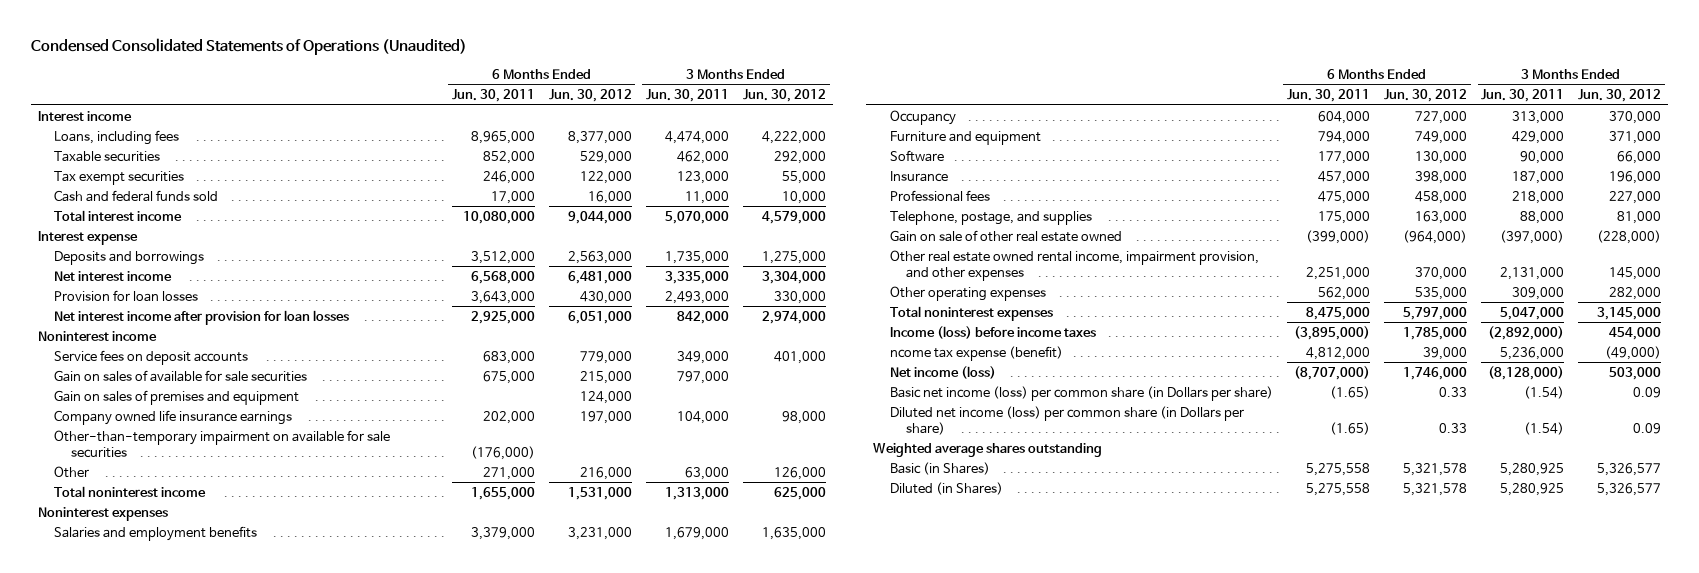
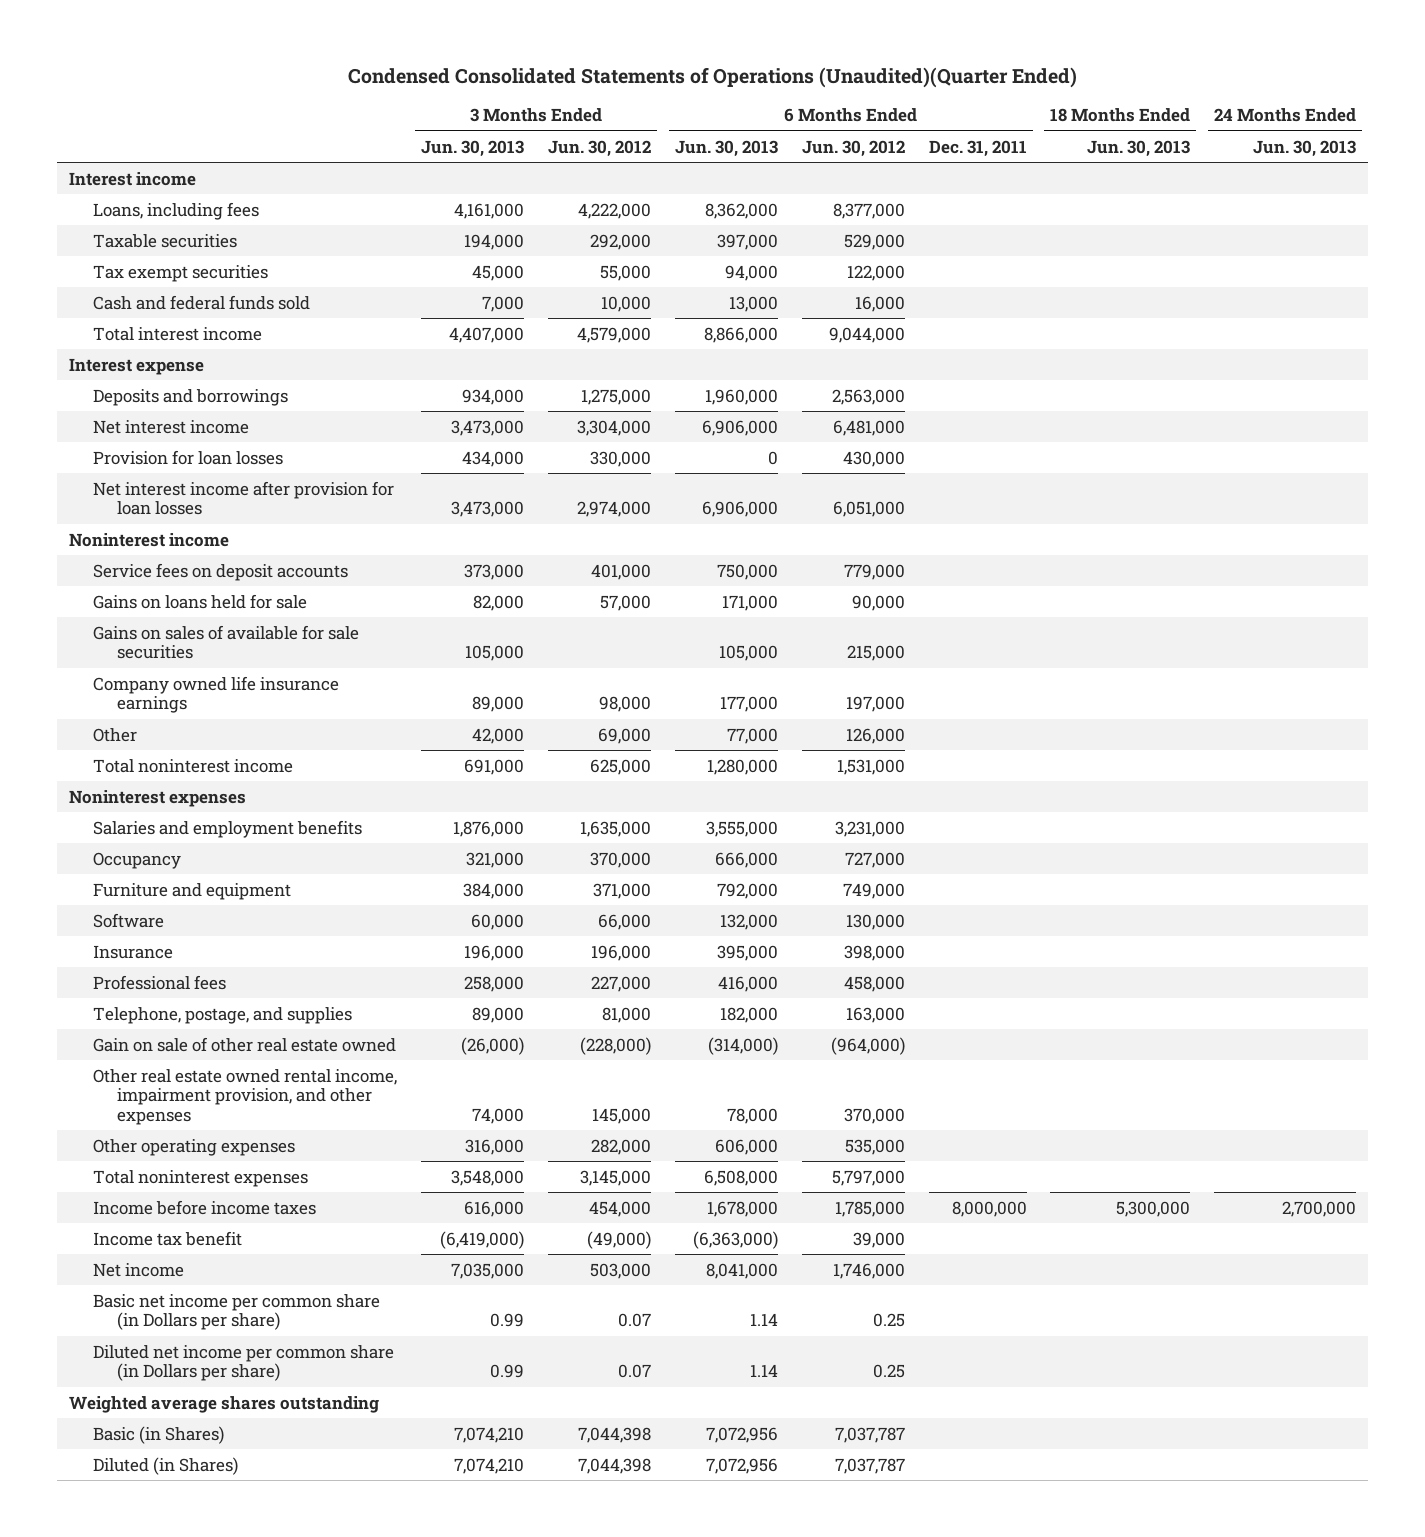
- Condensed Consolidated Statements of Operations (Unaudited)
+ Condensed Consolidated Statements of Operations (Unaudited)(Quarter Ended)
- | 6 Months Ended Jun. 30, 2011 | 6 Months Ended Jun. 30, 2012 | 3 Months Ended Jun. 30, 2011 | 3 Months Ended Jun. 30, 2012
+ | 3 Months Ended Jun. 30, 2013 | 3 Months Ended Jun. 30, 2012 | 6 Months Ended Jun. 30, 2013 | 6 Months Ended Jun. 30, 2012 | 6 Months Ended Dec. 31, 2011 | 18 Months Ended Jun. 30, 2013 | 24 Months Ended Jun. 30, 2013
- Gain on sales of available for sale securities | 675,000 | 215,000 | 797,000 |
- Gain on sales of premises and equipment | | 124,000 | |
+ Gains on loans held for sale | 82,000 | 57,000 | 171,000 | 90,000 | | |
+ Gains on sales of available for sale securities | 105,000 | | 105,000 | 215,000 | | |
- Other-than-temporary impairment on available for sale securities | (176,000) | | |
- Other | 271,000 | 216,000 | 63,000 | 126,000
+ Other | 42,000 | 69,000 | 77,000 | 126,000 | | |
- Income (loss) before income taxes | (3,895,000) | 1,785,000 | (2,892,000) | 454,000
- ncome tax expense (benefit) | 4,812,000 | 39,000 | 5,236,000 | (49,000)
- Net income (loss) | (8,707,000) | 1,746,000 | (8,128,000) | 503,000
- Basic net income (loss) per common share (in Dollars per share) | (1.65) | 0.33 | (1.54) | 0.09
- Diluted net income (loss) per common share (in Dollars per share) | (1.65) | 0.33 | (1.54) | 0.09
+ Income before income taxes | 616,000 | 454,000 | 1,678,000 | 1,785,000 | 8,000,000 | 5,300,000 | 2,700,000
+ Income tax benefit | (6,419,000) | (49,000) | (6,363,000) | 39,000 | | |
+ Net income | 7,035,000 | 503,000 | 8,041,000 | 1,746,000 | | |
+ Basic net income per common share (in Dollars per share) | 0.99 | 0.07 | 1.14 | 0.25 | | |
+ Diluted net income per common share (in Dollars per share) | 0.99 | 0.07 | 1.14 | 0.25 | | |
- Basic (in Shares) | 5,275,558 | 5,321,578 | 5,280,925 | 5,326,577
- Diluted (in Shares) | 5,275,558 | 5,321,578 | 5,280,925 | 5,326,577
+ Basic (in Shares) | 7,074,210 | 7,044,398 | 7,072,956 | 7,037,787 | | |
+ Diluted (in Shares) | 7,074,210 | 7,044,398 | 7,072,956 | 7,037,787 | | |

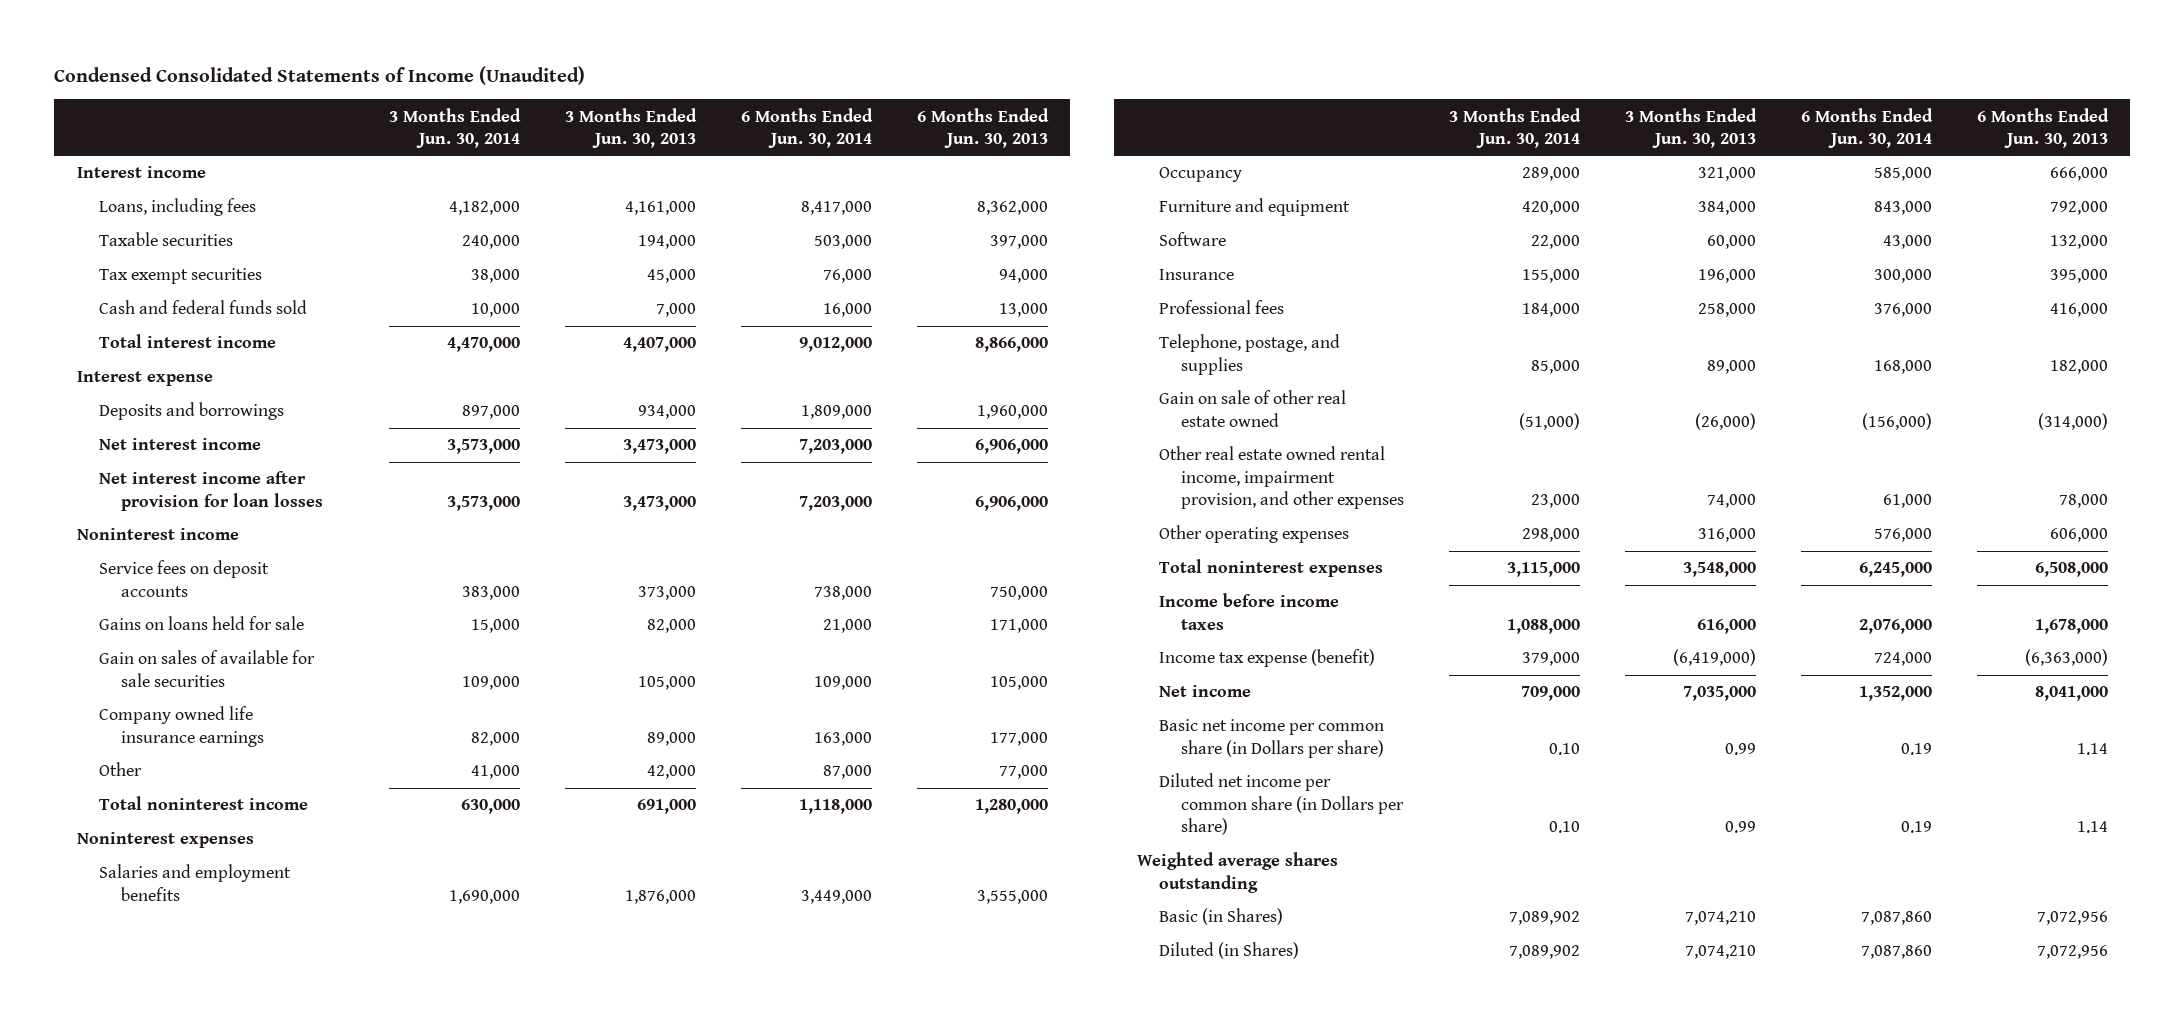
- Condensed Consolidated Statements of Operations (Unaudited)(Quarter Ended)
+ Condensed Consolidated Statements of Income (Unaudited)
- | 3 Months Ended Jun. 30, 2013 | 3 Months Ended Jun. 30, 2012 | 6 Months Ended Jun. 30, 2013 | 6 Months Ended Jun. 30, 2012 | 6 Months Ended Dec. 31, 2011 | 18 Months Ended Jun. 30, 2013 | 24 Months Ended Jun. 30, 2013
+ | 3 Months Ended Jun. 30, 2014 | 3 Months Ended Jun. 30, 2013 | 6 Months Ended Jun. 30, 2014 | 6 Months Ended Jun. 30, 2013
- Provision for loan losses | 434,000 | 330,000 | 0 | 430,000 | | |
- Gains on sales of available for sale securities | 105,000 | | 105,000 | 215,000 | | |
+ Gain on sales of available for sale securities | 109,000 | 105,000 | 109,000 | 105,000
- Income tax benefit | (6,419,000) | (49,000) | (6,363,000) | 39,000 | | |
+ Income tax expense (benefit) | 379,000 | (6,419,000) | 724,000 | (6,363,000)

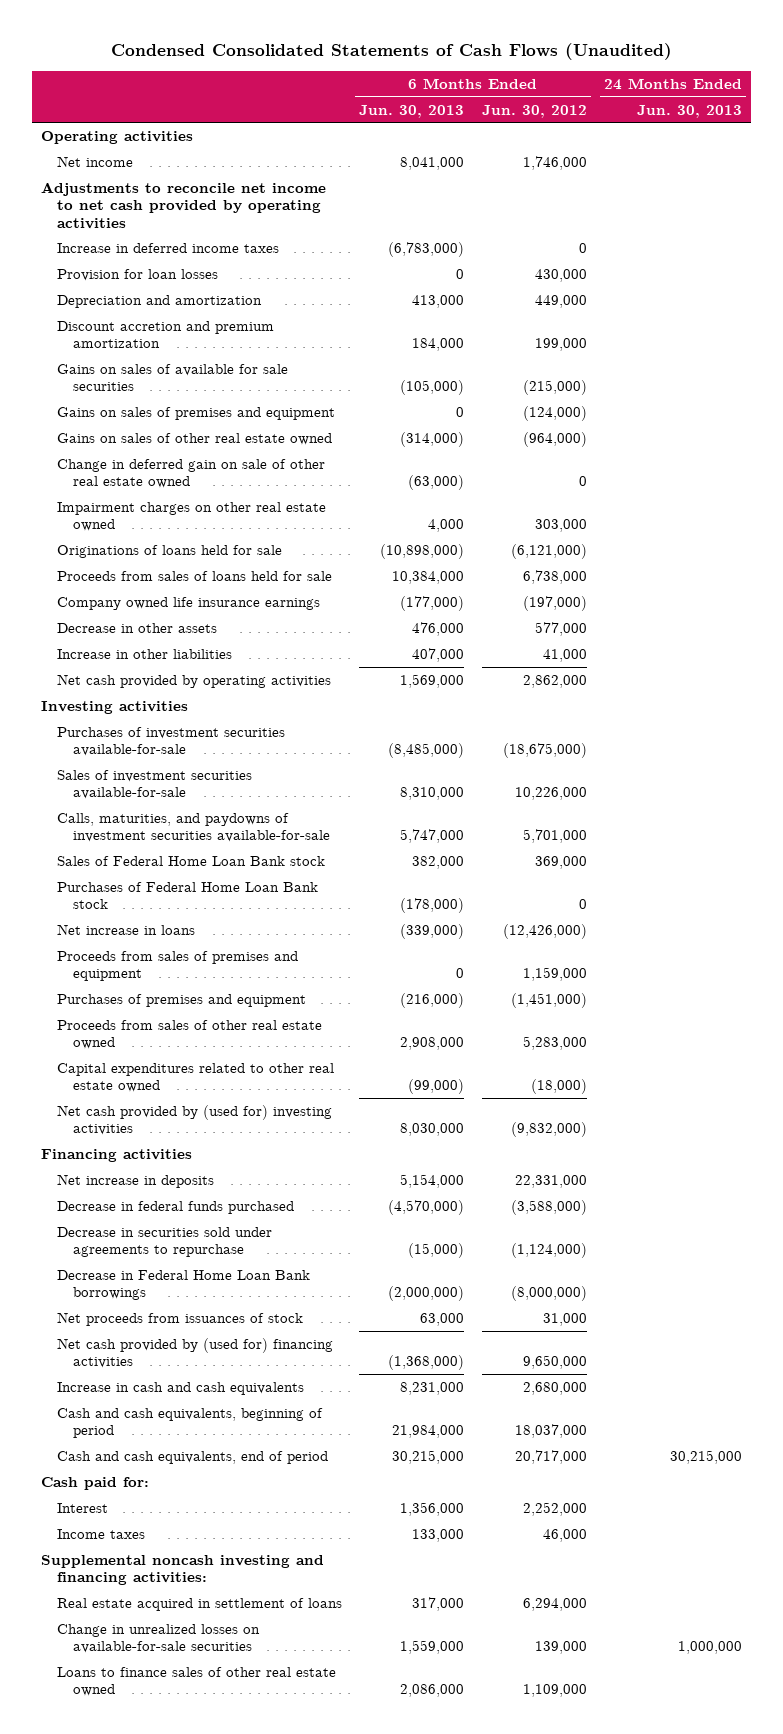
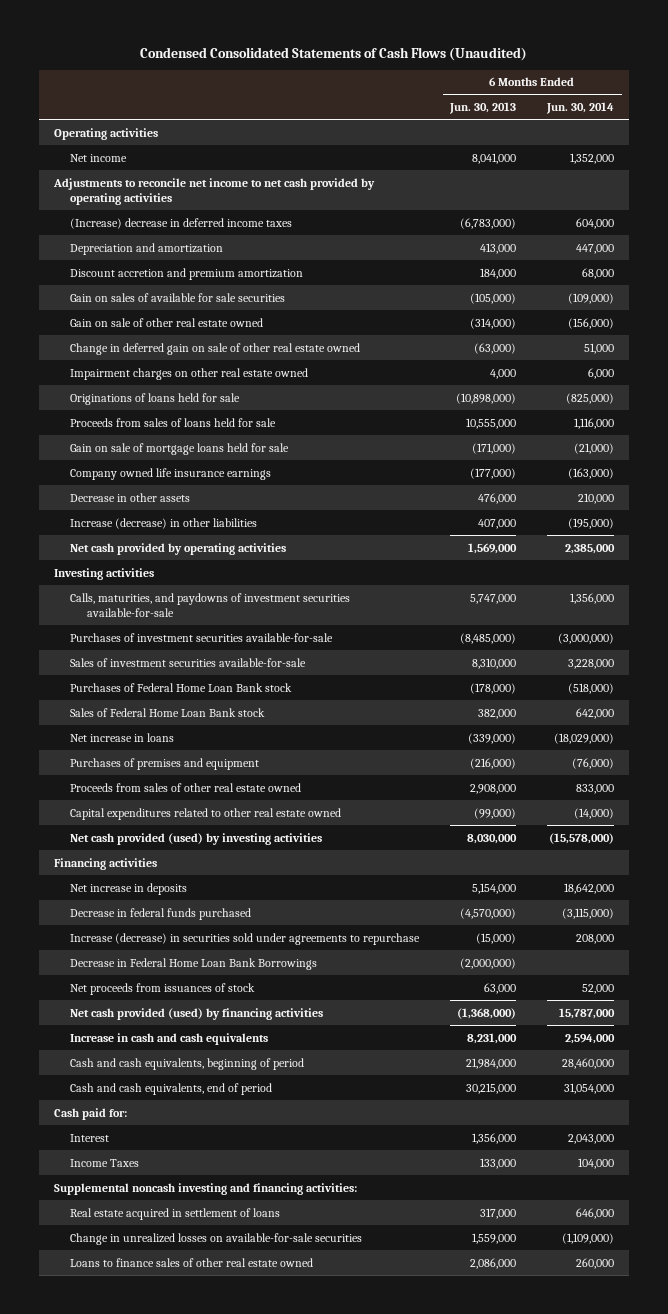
- | 6 Months Ended Jun. 30, 2013 | 6 Months Ended Jun. 30, 2012 | 24 Months Ended Jun. 30, 2013
+ | 6 Months Ended Jun. 30, 2013 | 6 Months Ended Jun. 30, 2014
- Increase in deferred income taxes | (6,783,000) | 0 |
- Provision for loan losses | 0 | 430,000 |
+ (Increase) decrease in deferred income taxes | (6,783,000) | 604,000
- Gains on sales of available for sale securities | (105,000) | (215,000) |
- Gains on sales of premises and equipment | 0 | (124,000) |
- Gains on sales of other real estate owned | (314,000) | (964,000) |
+ Gain on sales of available for sale securities | (105,000) | (109,000)
+ Gain on sale of other real estate owned | (314,000) | (156,000)
- Proceeds from sales of loans held for sale | 10,384,000 | 6,738,000 |
+ Proceeds from sales of loans held for sale | 10,555,000 | 1,116,000
+ Gain on sale of mortgage loans held for sale | (171,000) | (21,000)
- Increase in other liabilities | 407,000 | 41,000 |
+ Increase (decrease) in other liabilities | 407,000 | (195,000)
moved up: Calls, maturities, and paydowns of investment securities available-for-sale | 5,747,000 | 1,356,000
moved down: Sales of Federal Home Loan Bank stock | 382,000 | 642,000
- Proceeds from sales of premises and equipment | 0 | 1,159,000 |
- Net cash provided by (used for) investing activities | 8,030,000 | (9,832,000) |
+ Net cash provided (used) by investing activities | 8,030,000 | (15,578,000)
- Decrease in securities sold under agreements to repurchase | (15,000) | (1,124,000) |
- Decrease in Federal Home Loan Bank borrowings | (2,000,000) | (8,000,000) |
+ Increase (decrease) in securities sold under agreements to repurchase | (15,000) | 208,000
+ Decrease in Federal Home Loan Bank Borrowings | (2,000,000) |
- Net cash provided by (used for) financing activities | (1,368,000) | 9,650,000 |
+ Net cash provided (used) by financing activities | (1,368,000) | 15,787,000
- Income taxes | 133,000 | 46,000 |
+ Income Taxes | 133,000 | 104,000

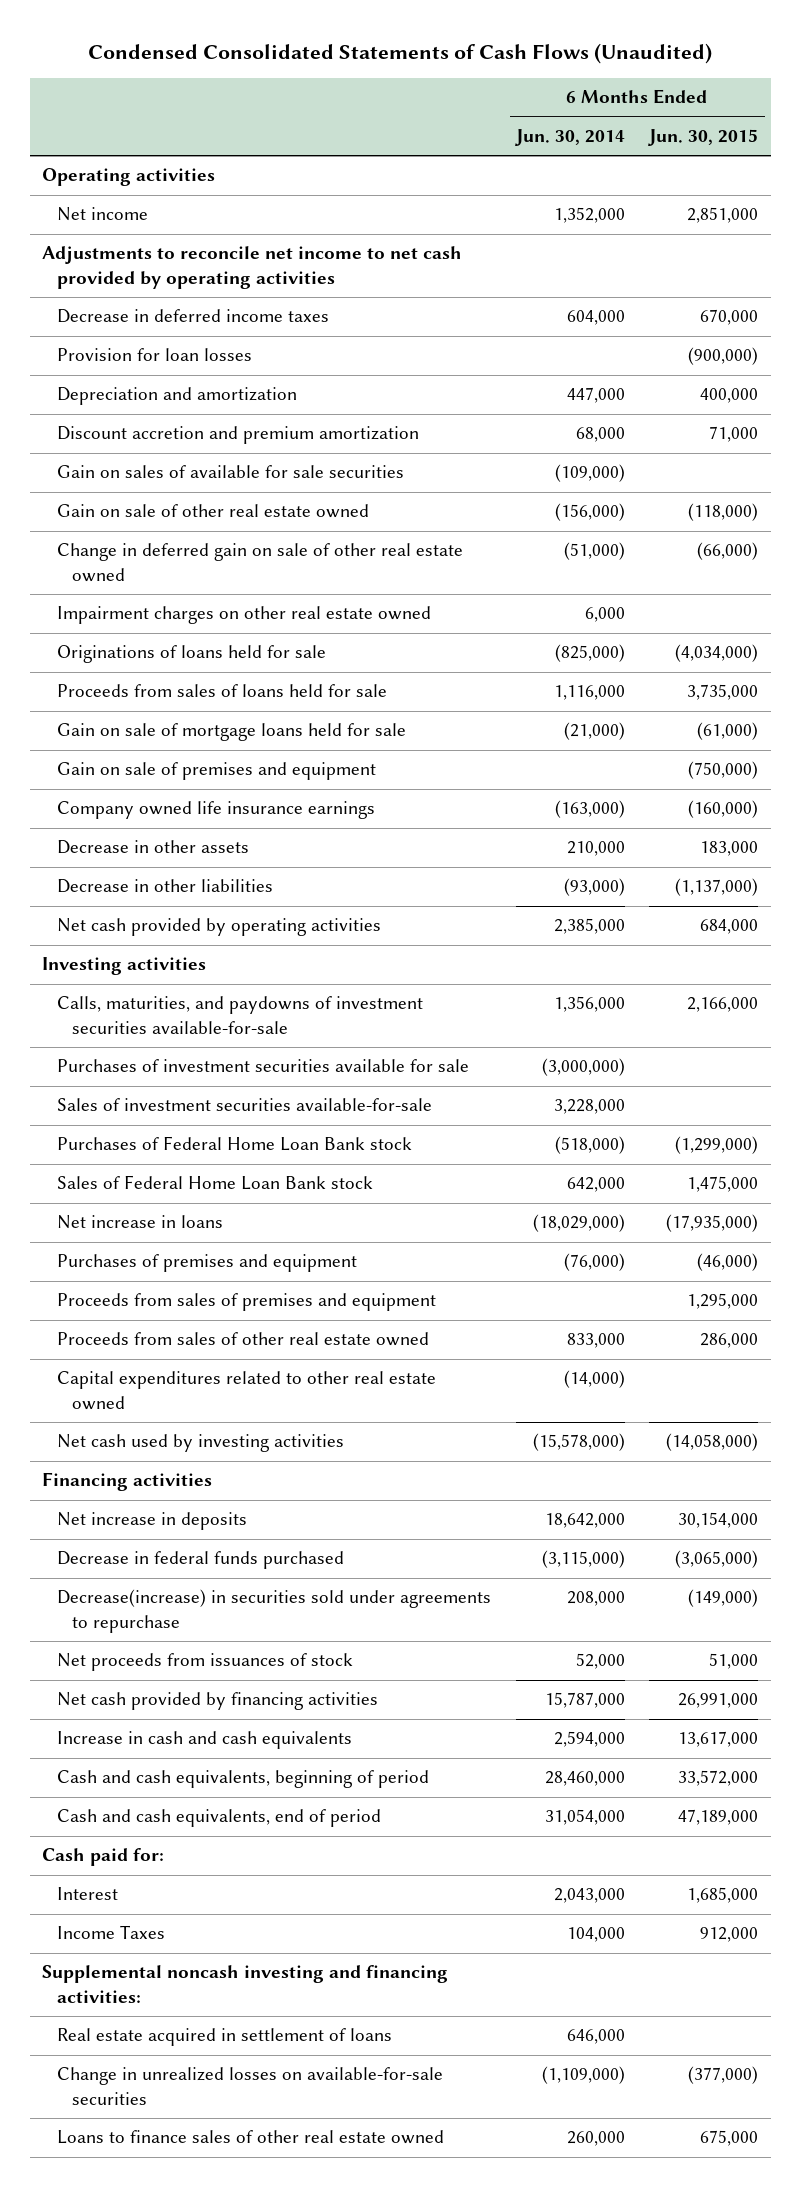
- | 6 Months Ended Jun. 30, 2013 | 6 Months Ended Jun. 30, 2014
+ | 6 Months Ended Jun. 30, 2014 | 6 Months Ended Jun. 30, 2015
- (Increase) decrease in deferred income taxes | (6,783,000) | 604,000
+ Decrease in deferred income taxes | 604,000 | 670,000
+ Provision for loan losses | | (900,000)
- Change in deferred gain on sale of other real estate owned | (63,000) | 51,000
+ Change in deferred gain on sale of other real estate owned | (51,000) | (66,000)
+ Gain on sale of premises and equipment | | (750,000)
- Increase (decrease) in other liabilities | 407,000 | (195,000)
+ Decrease in other liabilities | (93,000) | (1,137,000)
- Purchases of investment securities available-for-sale | (8,485,000) | (3,000,000)
+ Purchases of investment securities available for sale | (3,000,000) |
+ Proceeds from sales of premises and equipment | | 1,295,000
- Net cash provided (used) by investing activities | 8,030,000 | (15,578,000)
+ Net cash used by investing activities | (15,578,000) | (14,058,000)
- Increase (decrease) in securities sold under agreements to repurchase | (15,000) | 208,000
- Decrease in Federal Home Loan Bank Borrowings | (2,000,000) |
+ Decrease(increase) in securities sold under agreements to repurchase | 208,000 | (149,000)
- Net cash provided (used) by financing activities | (1,368,000) | 15,787,000
+ Net cash provided by financing activities | 15,787,000 | 26,991,000

